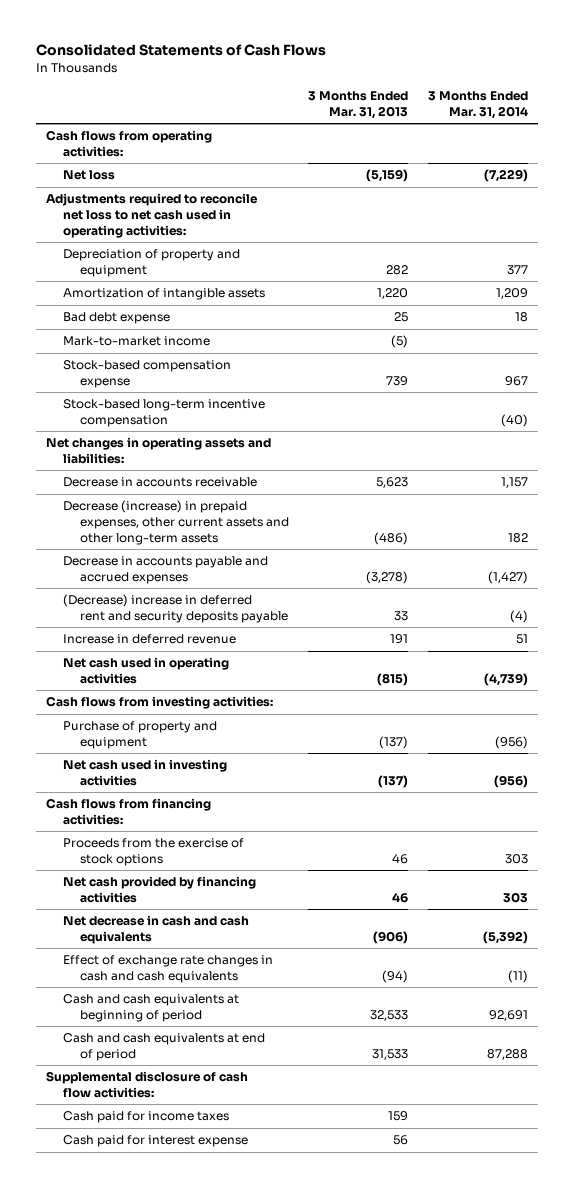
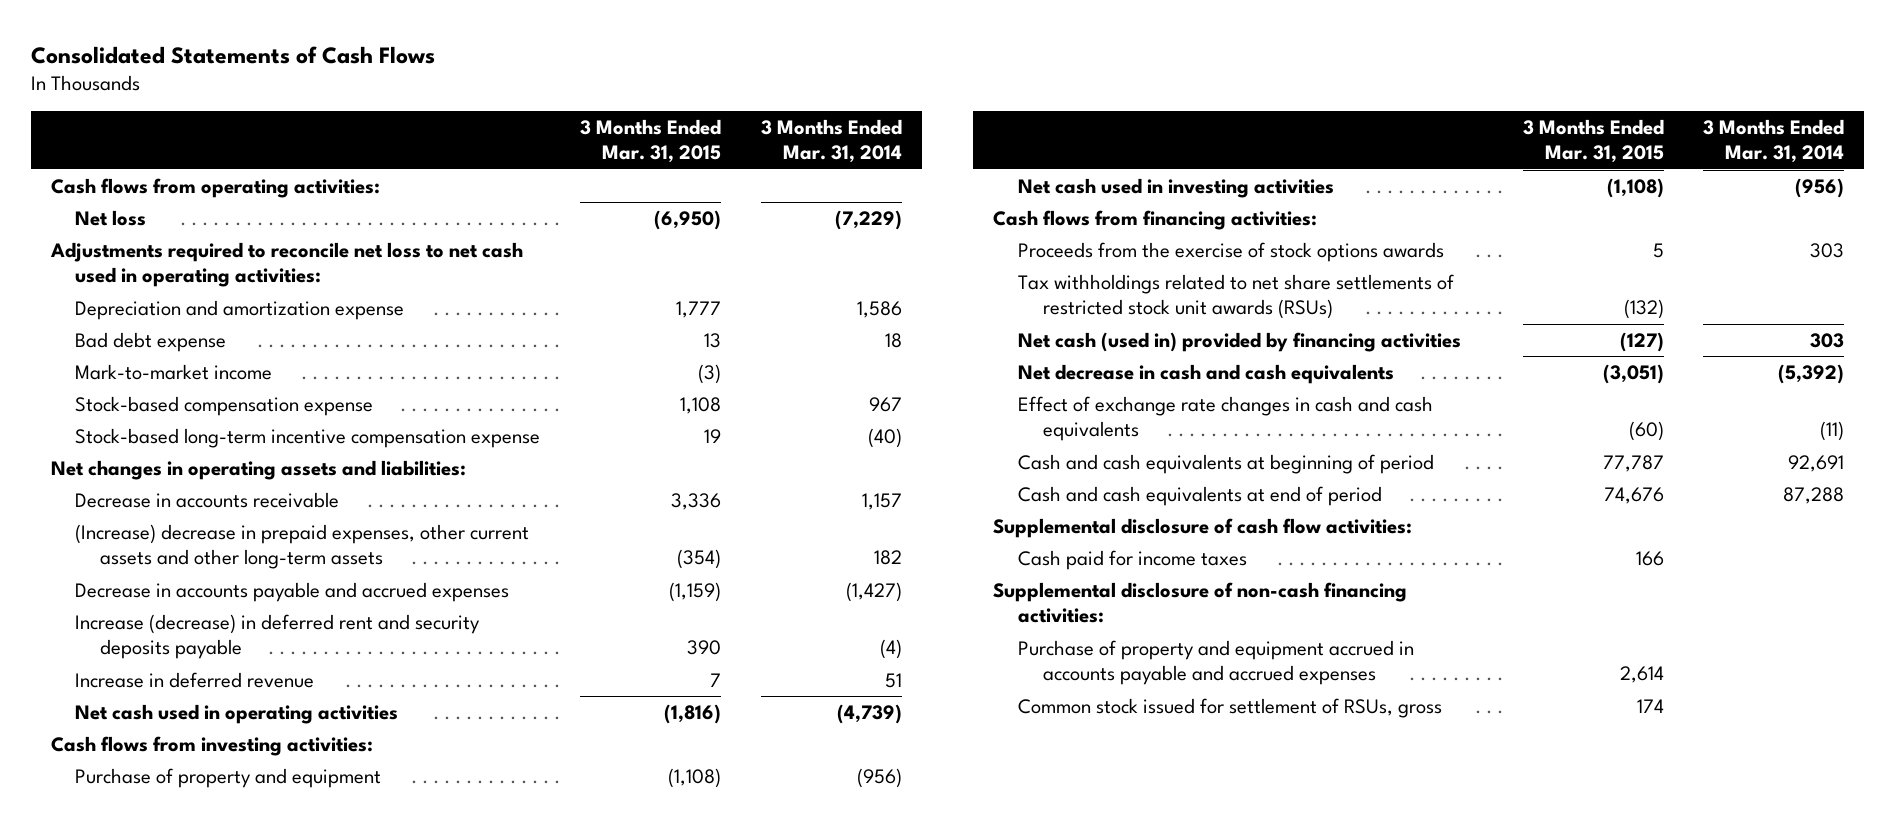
- | 3 Months Ended Mar. 31, 2013 | 3 Months Ended Mar. 31, 2014
+ | 3 Months Ended Mar. 31, 2015 | 3 Months Ended Mar. 31, 2014
- Depreciation of property and equipment | 282 | 377
- Amortization of intangible assets | 1,220 | 1,209
+ Depreciation and amortization expense | 1,777 | 1,586
- Stock-based long-term incentive compensation | | (40)
+ Stock-based long-term incentive compensation expense | 19 | (40)
- Decrease (increase) in prepaid expenses, other current assets and other long-term assets | (486) | 182
+ (Increase) decrease in prepaid expenses, other current assets and other long-term assets | (354) | 182
- (Decrease) increase in deferred rent and security deposits payable | 33 | (4)
+ Increase (decrease) in deferred rent and security deposits payable | 390 | (4)
- Proceeds from the exercise of stock options | 46 | 303
- Net cash provided by financing activities | 46 | 303
+ Proceeds from the exercise of stock options awards | 5 | 303
+ Tax withholdings related to net share settlements of restricted stock unit awards (RSUs) | (132) |
+ Net cash (used in) provided by financing activities | (127) | 303
- Cash paid for interest expense | 56 |
+ Supplemental disclosure of non-cash financing activities:
+ Purchase of property and equipment accrued in accounts payable and accrued expenses | 2,614 |
+ Common stock issued for settlement of RSUs, gross | 174 |

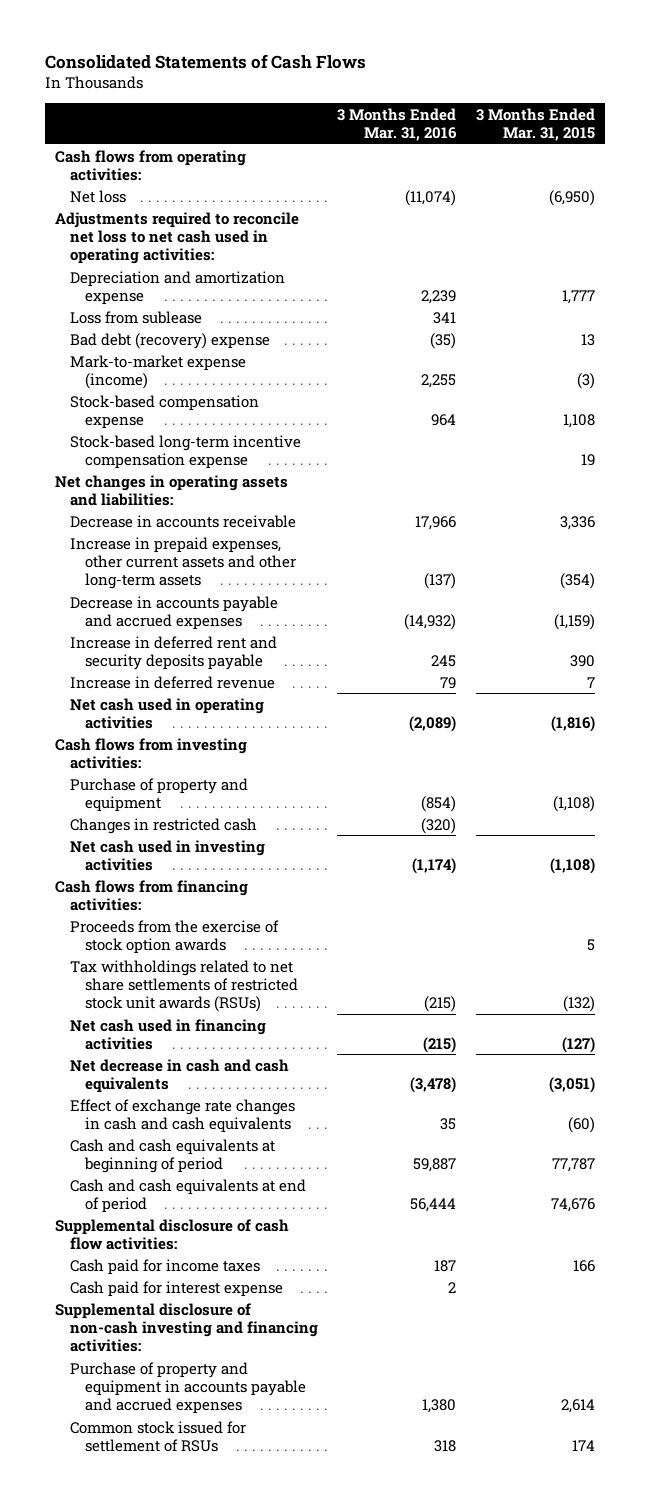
- | 3 Months Ended Mar. 31, 2015 | 3 Months Ended Mar. 31, 2014
+ | 3 Months Ended Mar. 31, 2016 | 3 Months Ended Mar. 31, 2015
- Bad debt expense | 13 | 18
- Mark-to-market income | (3) |
+ Loss from sublease | 341 |
+ Bad debt (recovery) expense | (35) | 13
+ Mark-to-market expense (income) | 2,255 | (3)
- (Increase) decrease in prepaid expenses, other current assets and other long-term assets | (354) | 182
+ Increase in prepaid expenses, other current assets and other long-term assets | (137) | (354)
- Increase (decrease) in deferred rent and security deposits payable | 390 | (4)
+ Increase in deferred rent and security deposits payable | 245 | 390
+ Changes in restricted cash | (320) |
- Proceeds from the exercise of stock options awards | 5 | 303
+ Proceeds from the exercise of stock option awards | | 5
- Net cash (used in) provided by financing activities | (127) | 303
+ Net cash used in financing activities | (215) | (127)
- Supplemental disclosure of non-cash financing activities:
- Purchase of property and equipment accrued in accounts payable and accrued expenses | 2,614 |
- Common stock issued for settlement of RSUs, gross | 174 |
+ Cash paid for interest expense | 2 |
+ Supplemental disclosure of non-cash investing and financing activities:
+ Purchase of property and equipment in accounts payable and accrued expenses | 1,380 | 2,614
+ Common stock issued for settlement of RSUs | 318 | 174

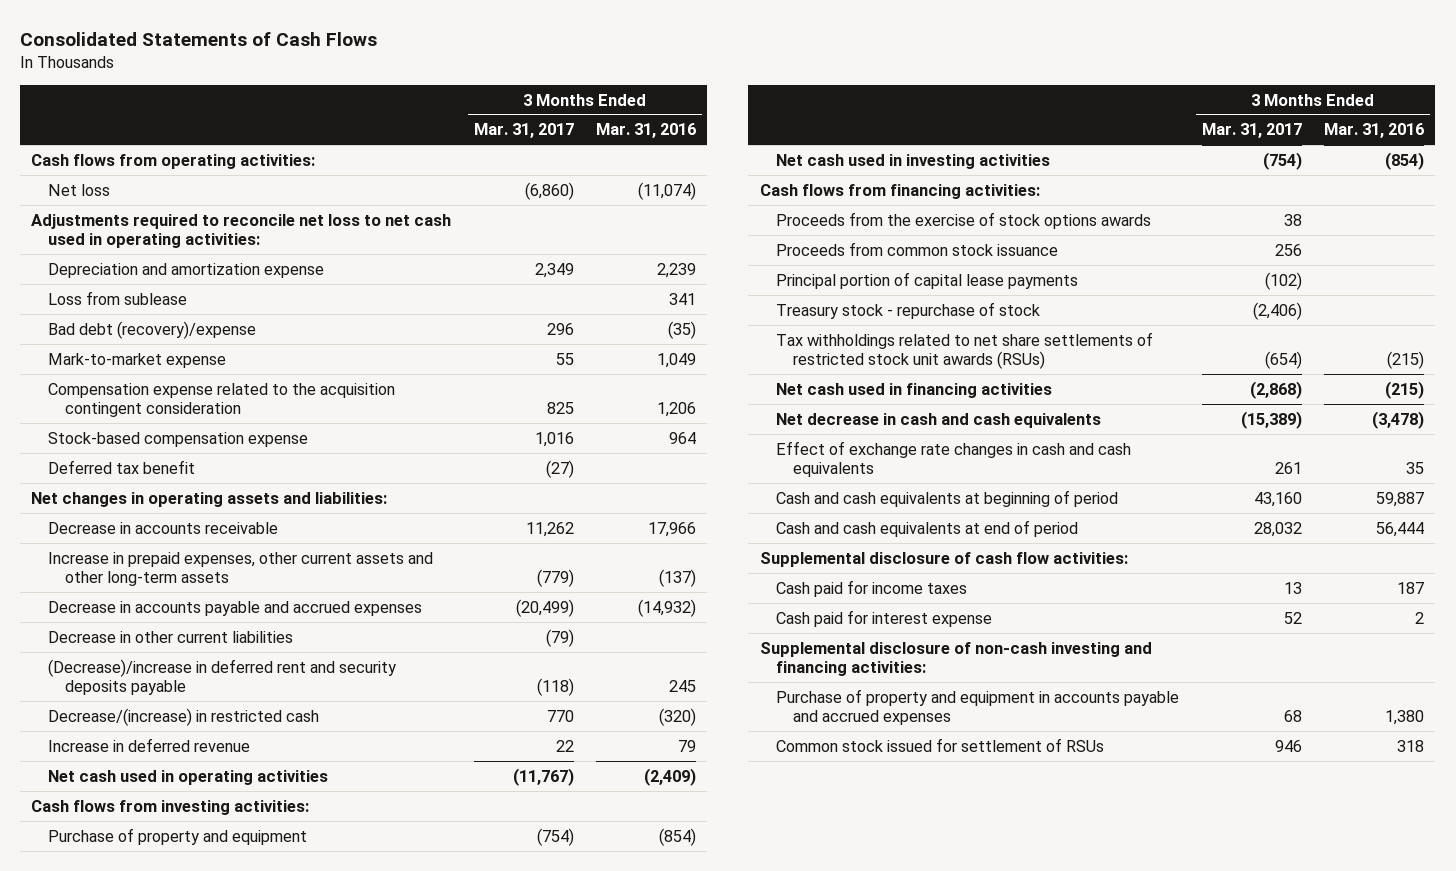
- | 3 Months Ended Mar. 31, 2016 | 3 Months Ended Mar. 31, 2015
+ | 3 Months Ended Mar. 31, 2017 | 3 Months Ended Mar. 31, 2016
- Bad debt (recovery) expense | (35) | 13
- Mark-to-market expense (income) | 2,255 | (3)
+ Bad debt (recovery)/expense | 296 | (35)
+ Mark-to-market expense | 55 | 1,049
+ Compensation expense related to the acquisition contingent consideration | 825 | 1,206
- Stock-based long-term incentive compensation expense | | 19
+ Deferred tax benefit | (27) |
- Increase in deferred rent and security deposits payable | 245 | 390
+ Decrease in other current liabilities | (79) |
+ (Decrease)/increase in deferred rent and security deposits payable | (118) | 245
+ Decrease/(increase) in restricted cash | 770 | (320)
- Net cash used in operating activities | (2,089) | (1,816)
+ Net cash used in operating activities | (11,767) | (2,409)
- Changes in restricted cash | (320) |
- Net cash used in investing activities | (1,174) | (1,108)
+ Net cash used in investing activities | (754) | (854)
- Proceeds from the exercise of stock option awards | | 5
+ Proceeds from the exercise of stock options awards | 38 |
+ Proceeds from common stock issuance | 256 |
+ Principal portion of capital lease payments | (102) |
+ Treasury stock - repurchase of stock | (2,406) |

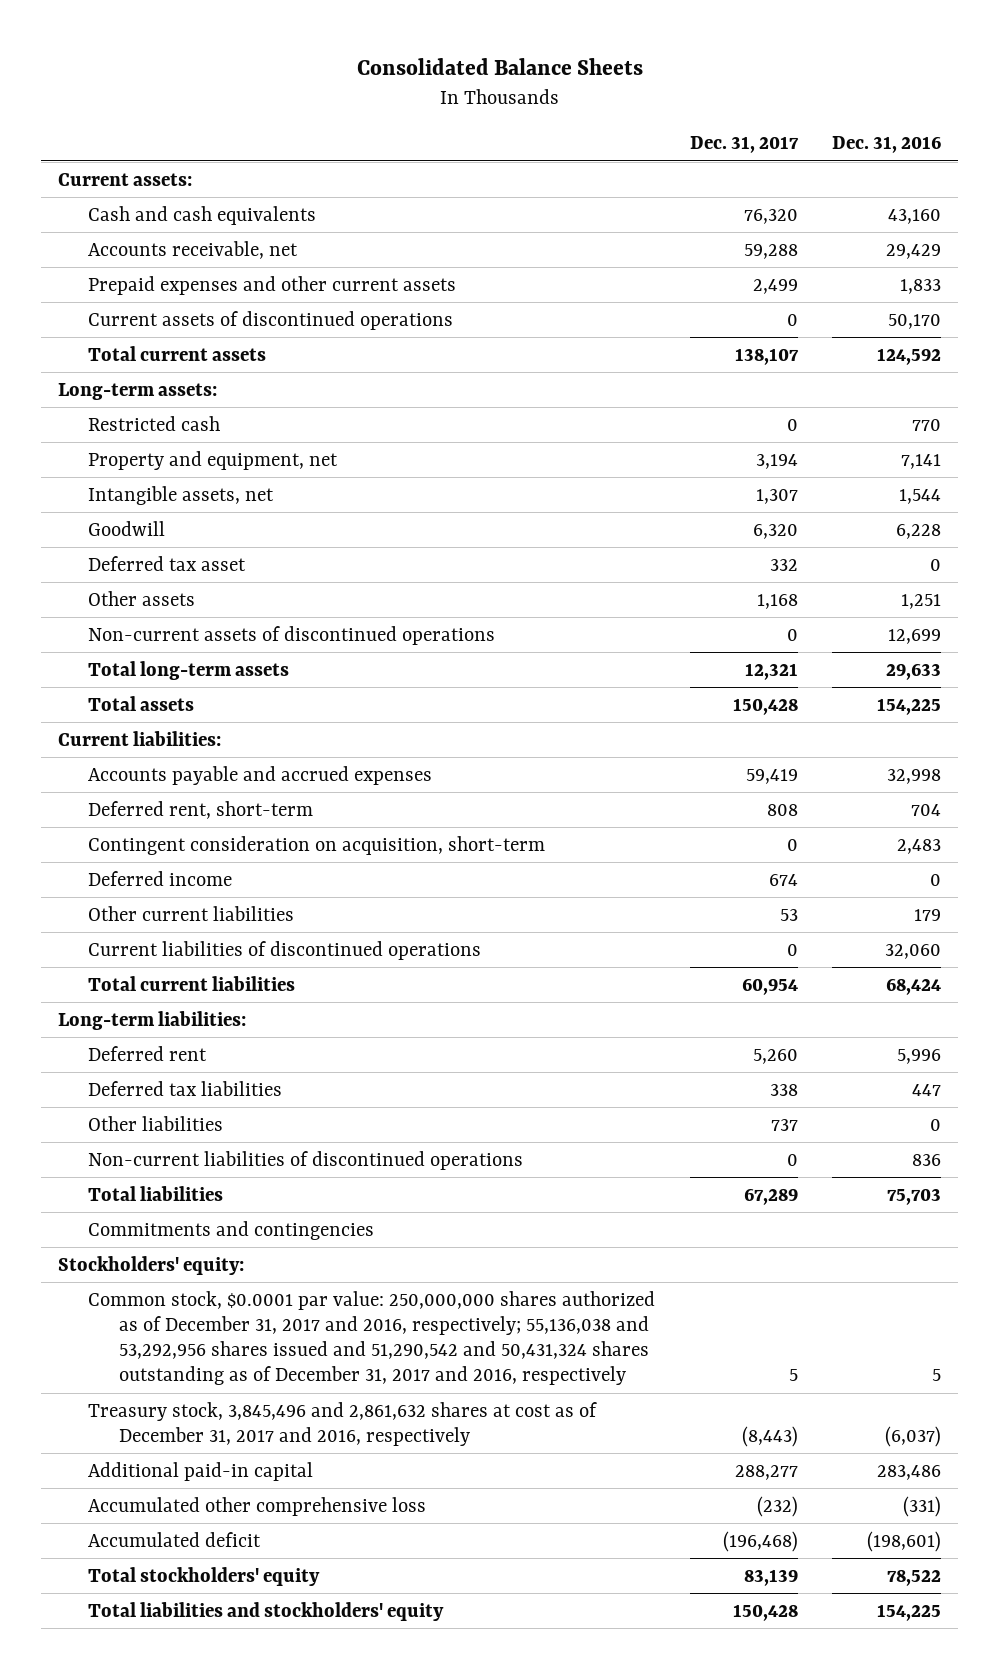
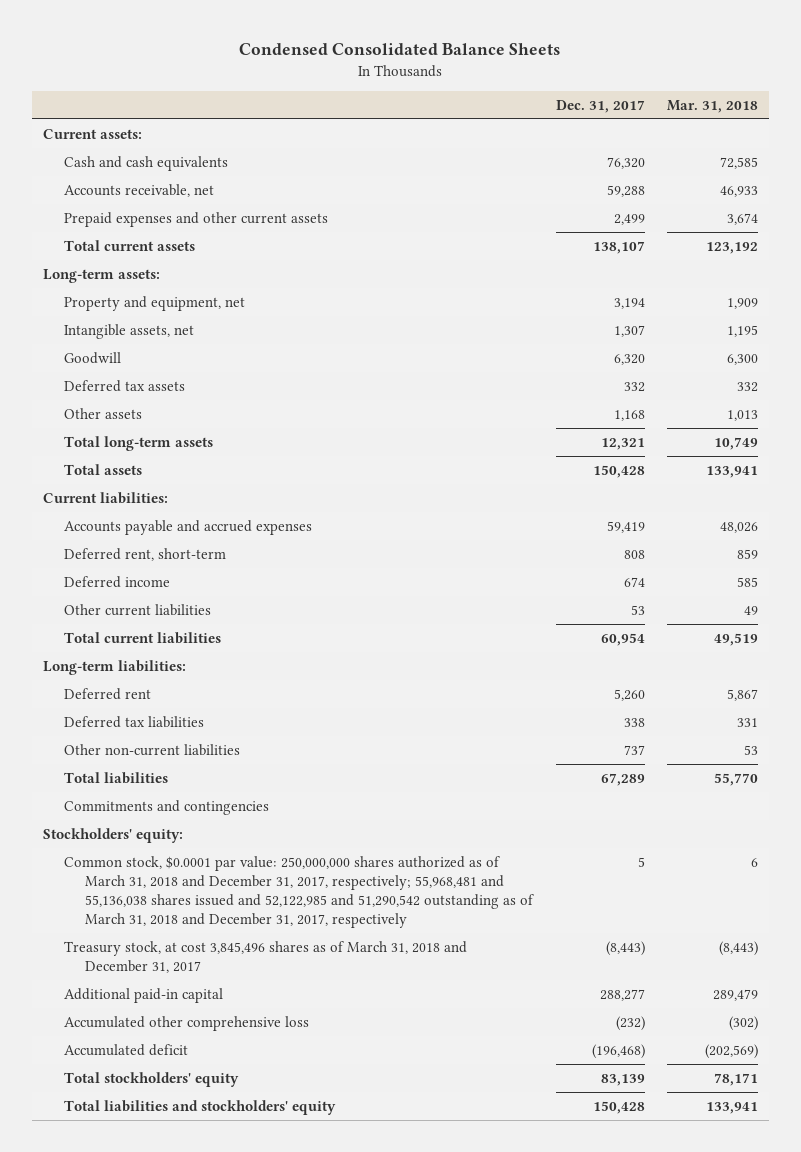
- Consolidated Balance Sheets
+ Condensed Consolidated Balance Sheets
- | Dec. 31, 2017 | Dec. 31, 2016
+ | Dec. 31, 2017 | Mar. 31, 2018
- Current assets of discontinued operations | 0 | 50,170
- Restricted cash | 0 | 770
- Deferred tax asset | 332 | 0
+ Deferred tax assets | 332 | 332
- Non-current assets of discontinued operations | 0 | 12,699
- Contingent consideration on acquisition, short-term | 0 | 2,483
- Current liabilities of discontinued operations | 0 | 32,060
- Other liabilities | 737 | 0
- Non-current liabilities of discontinued operations | 0 | 836
+ Other non-current liabilities | 737 | 53
- Common stock, $0.0001 par value: 250,000,000 shares authorized as of December 31, 2017 and 2016, respectively; 55,136,038 and 53,292,956 shares issued and 51,290,542 and 50,431,324 shares outstanding as of December 31, 2017 and 2016, respectively | 5 | 5
- Treasury stock, 3,845,496 and 2,861,632 shares at cost as of December 31, 2017 and 2016, respectively | (8,443) | (6,037)
+ Common stock, $0.0001 par value: 250,000,000 shares authorized as of March 31, 2018 and December 31, 2017, respectively; 55,968,481 and 55,136,038 shares issued and 52,122,985 and 51,290,542 outstanding as of March 31, 2018 and December 31, 2017, respectively | 5 | 6
+ Treasury stock, at cost 3,845,496 shares as of March 31, 2018 and December 31, 2017 | (8,443) | (8,443)

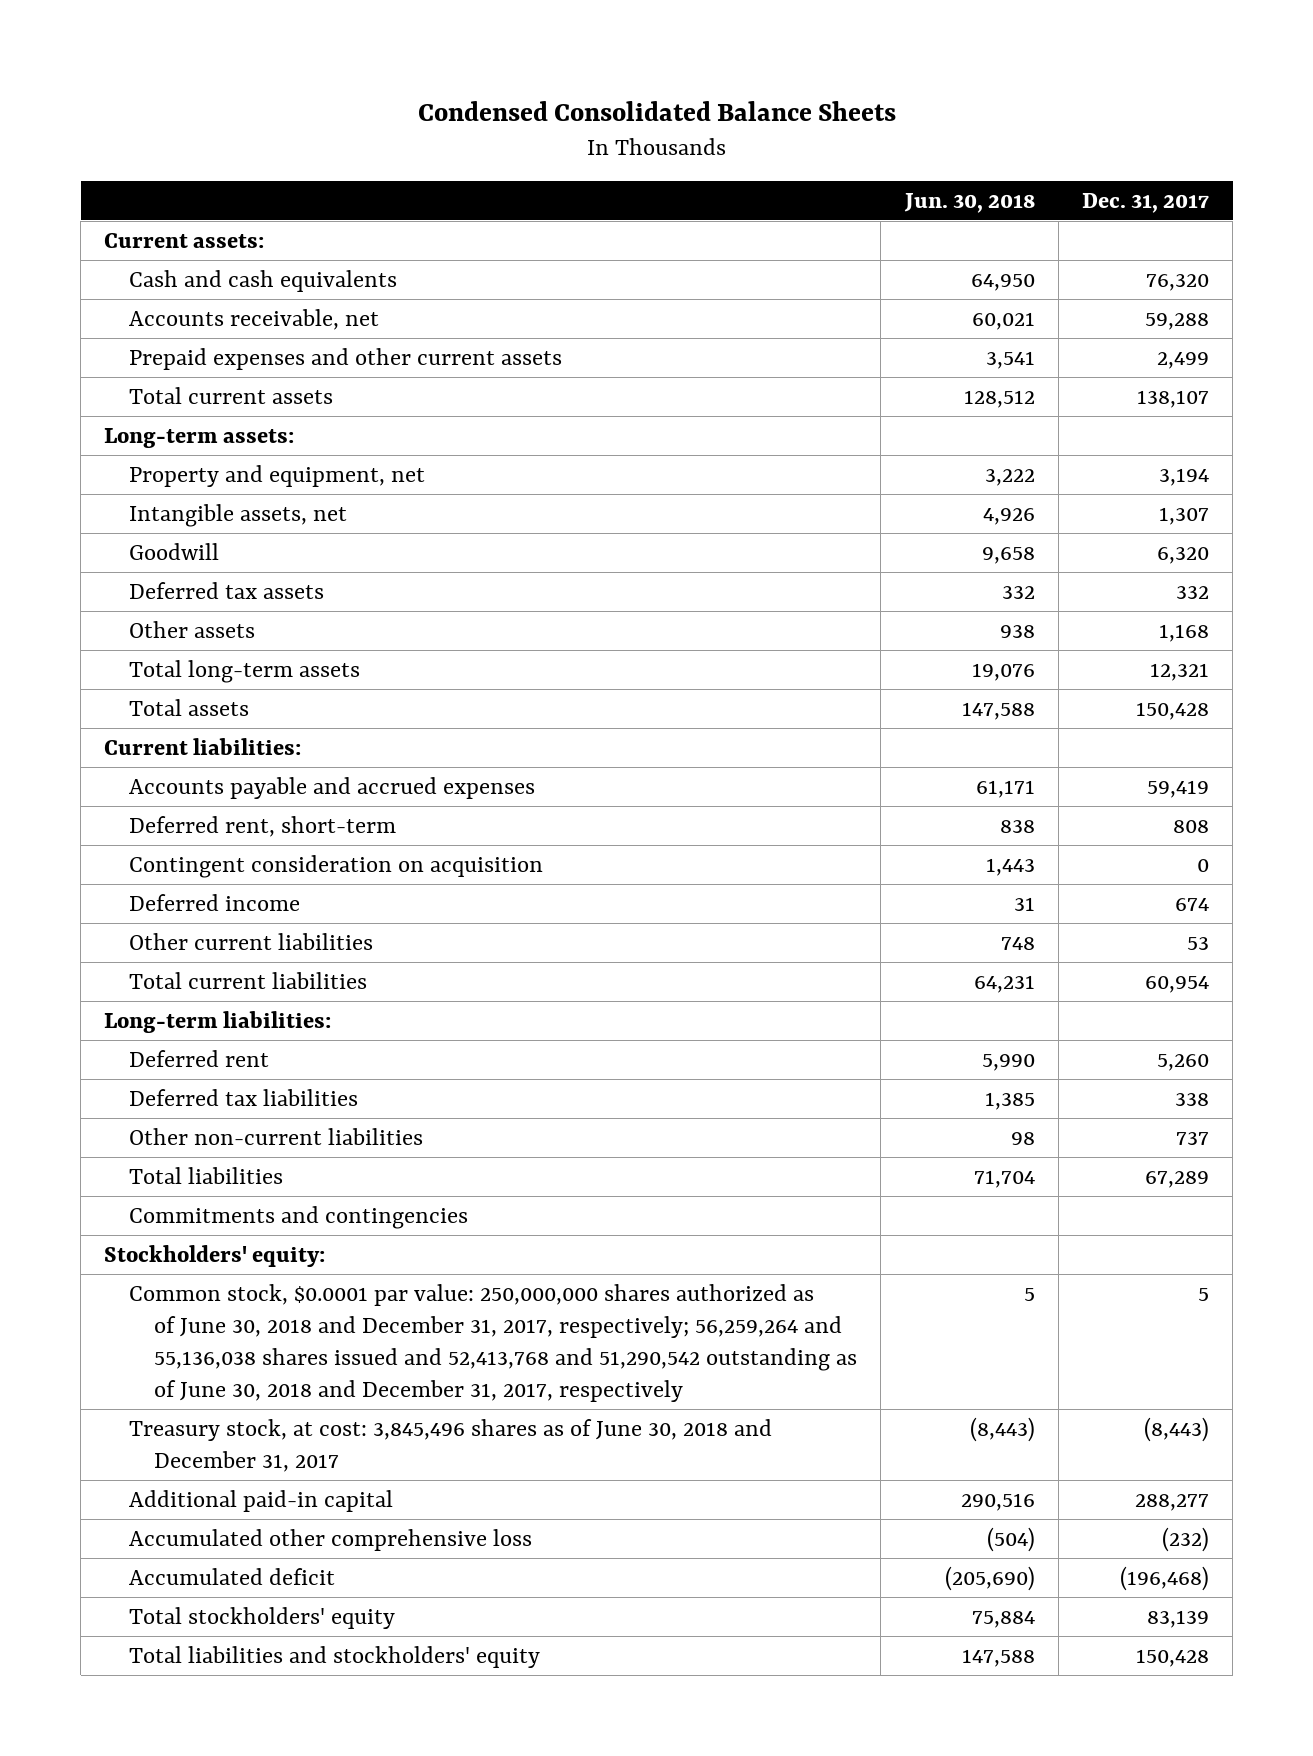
- | Dec. 31, 2017 | Mar. 31, 2018
+ | Jun. 30, 2018 | Dec. 31, 2017
+ Contingent consideration on acquisition | 1,443 | 0
- Common stock, $0.0001 par value: 250,000,000 shares authorized as of March 31, 2018 and December 31, 2017, respectively; 55,968,481 and 55,136,038 shares issued and 52,122,985 and 51,290,542 outstanding as of March 31, 2018 and December 31, 2017, respectively | 5 | 6
- Treasury stock, at cost 3,845,496 shares as of March 31, 2018 and December 31, 2017 | (8,443) | (8,443)
+ Common stock, $0.0001 par value: 250,000,000 shares authorized as of June 30, 2018 and December 31, 2017, respectively; 56,259,264 and 55,136,038 shares issued and 52,413,768 and 51,290,542 outstanding as of June 30, 2018 and December 31, 2017, respectively | 5 | 5
+ Treasury stock, at cost: 3,845,496 shares as of June 30, 2018 and December 31, 2017 | (8,443) | (8,443)

